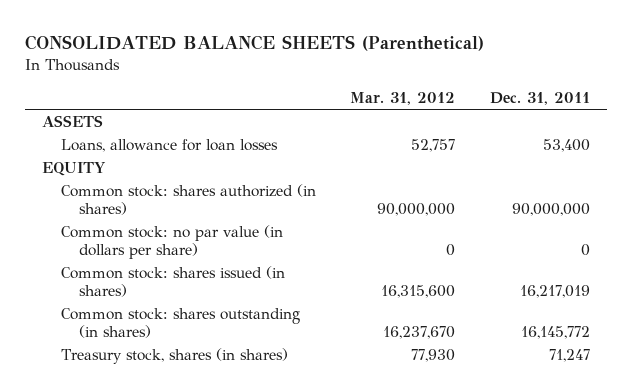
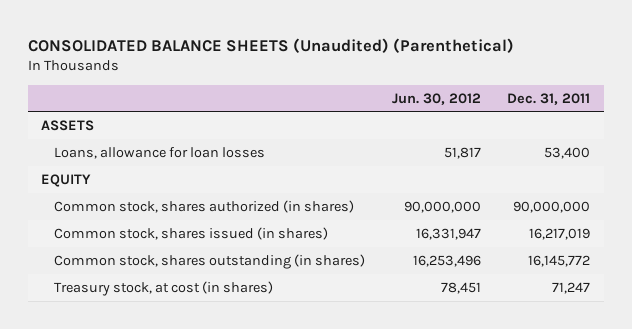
- CONSOLIDATED BALANCE SHEETS (Parenthetical)
+ CONSOLIDATED BALANCE SHEETS (Unaudited) (Parenthetical)
- | Mar. 31, 2012 | Dec. 31, 2011
+ | Jun. 30, 2012 | Dec. 31, 2011
- Common stock: shares authorized (in shares) | 90,000,000 | 90,000,000
- Common stock: no par value (in dollars per share) | 0 | 0
- Common stock: shares issued (in shares) | 16,315,600 | 16,217,019
- Common stock: shares outstanding (in shares) | 16,237,670 | 16,145,772
- Treasury stock, shares (in shares) | 77,930 | 71,247
+ Common stock, shares authorized (in shares) | 90,000,000 | 90,000,000
+ Common stock, shares issued (in shares) | 16,331,947 | 16,217,019
+ Common stock, shares outstanding (in shares) | 16,253,496 | 16,145,772
+ Treasury stock, at cost (in shares) | 78,451 | 71,247

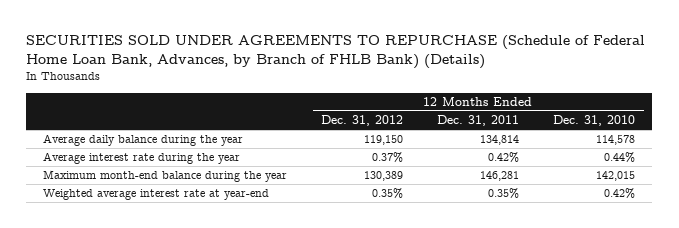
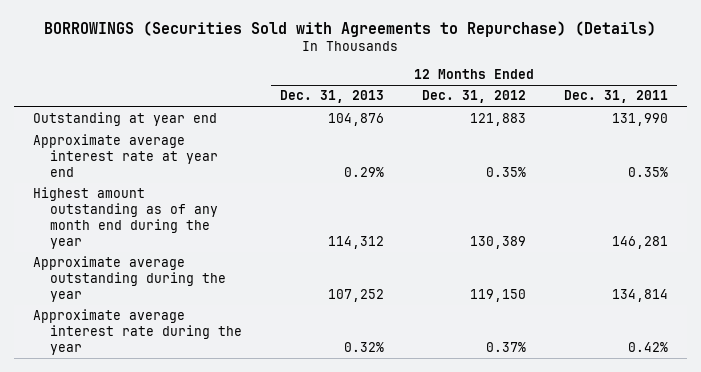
- SECURITIES SOLD UNDER AGREEMENTS TO REPURCHASE (Schedule of Federal Home Loan Bank, Advances, by Branch of FHLB Bank) (Details)
+ BORROWINGS (Securities Sold with Agreements to Repurchase) (Details)
- | 12 Months Ended Dec. 31, 2012 | 12 Months Ended Dec. 31, 2011 | 12 Months Ended Dec. 31, 2010
+ | 12 Months Ended Dec. 31, 2013 | 12 Months Ended Dec. 31, 2012 | 12 Months Ended Dec. 31, 2011
- Average daily balance during the year | 119,150 | 134,814 | 114,578
- Average interest rate during the year | 0.37% | 0.42% | 0.44%
- Maximum month-end balance during the year | 130,389 | 146,281 | 142,015
- Weighted average interest rate at year-end | 0.35% | 0.35% | 0.42%
+ Outstanding at year end | 104,876 | 121,883 | 131,990
+ Approximate average interest rate at year end | 0.29% | 0.35% | 0.35%
+ Highest amount outstanding as of any month end during the year | 114,312 | 130,389 | 146,281
+ Approximate average outstanding during the year | 107,252 | 119,150 | 134,814
+ Approximate average interest rate during the year | 0.32% | 0.37% | 0.42%

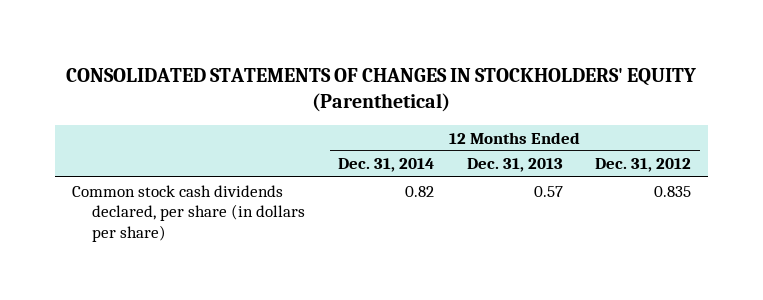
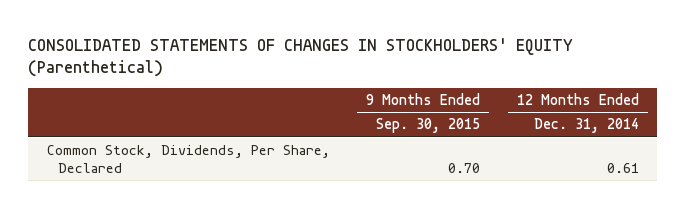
- | 12 Months Ended Dec. 31, 2014 | 12 Months Ended Dec. 31, 2013 | 12 Months Ended Dec. 31, 2012
+ | 9 Months Ended Sep. 30, 2015 | 12 Months Ended Dec. 31, 2014
- Common stock cash dividends declared, per share (in dollars per share) | 0.82 | 0.57 | 0.835
+ Common Stock, Dividends, Per Share, Declared | 0.70 | 0.61

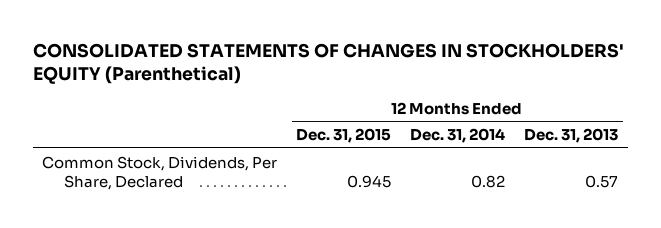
- | 9 Months Ended Sep. 30, 2015 | 12 Months Ended Dec. 31, 2014
+ | 12 Months Ended Dec. 31, 2015 | 12 Months Ended Dec. 31, 2014 | 12 Months Ended Dec. 31, 2013
- Common Stock, Dividends, Per Share, Declared | 0.70 | 0.61
+ Common Stock, Dividends, Per Share, Declared | 0.945 | 0.82 | 0.57

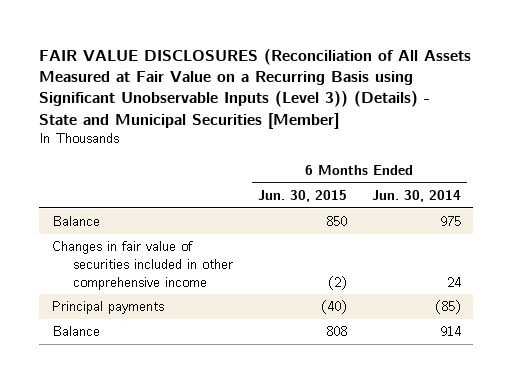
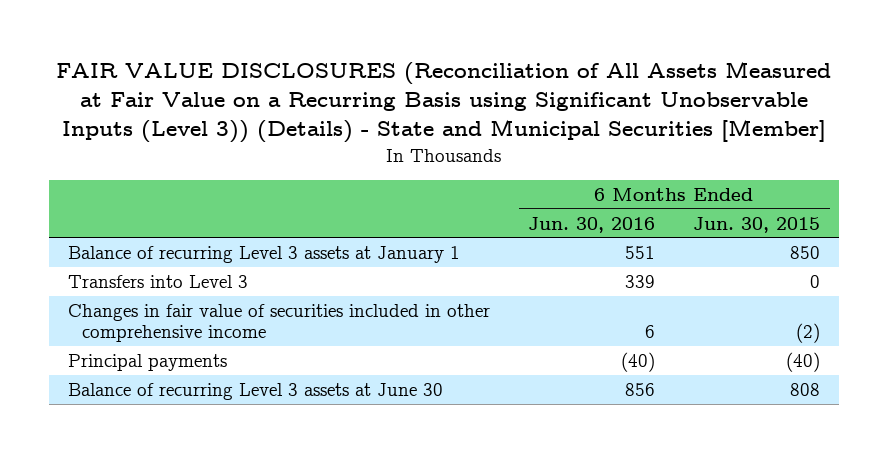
- | 6 Months Ended Jun. 30, 2015 | 6 Months Ended Jun. 30, 2014
+ | 6 Months Ended Jun. 30, 2016 | 6 Months Ended Jun. 30, 2015
- Balance | 850 | 975
+ Balance of recurring Level 3 assets at January 1 | 551 | 850
+ Transfers into Level 3 | 339 | 0
- Balance | 808 | 914
+ Balance of recurring Level 3 assets at June 30 | 856 | 808

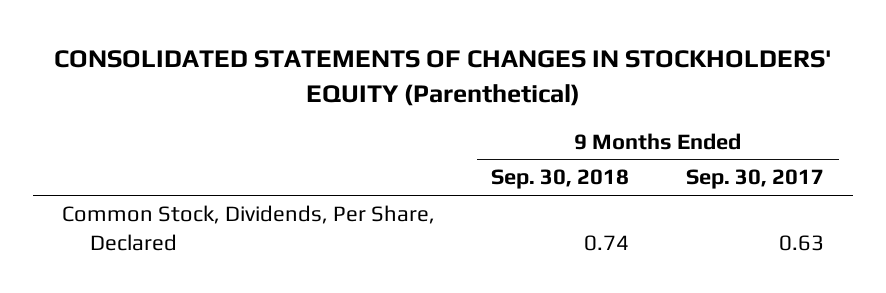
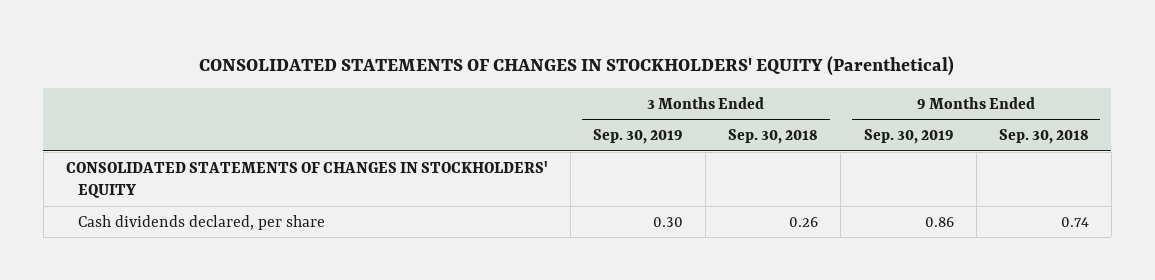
- | 9 Months Ended Sep. 30, 2018 | 9 Months Ended Sep. 30, 2017
+ | 3 Months Ended Sep. 30, 2019 | 3 Months Ended Sep. 30, 2018 | 9 Months Ended Sep. 30, 2019 | 9 Months Ended Sep. 30, 2018
- Common Stock, Dividends, Per Share, Declared | 0.74 | 0.63
+ CONSOLIDATED STATEMENTS OF CHANGES IN STOCKHOLDERS' EQUITY
+ Cash dividends declared, per share | 0.30 | 0.26 | 0.86 | 0.74

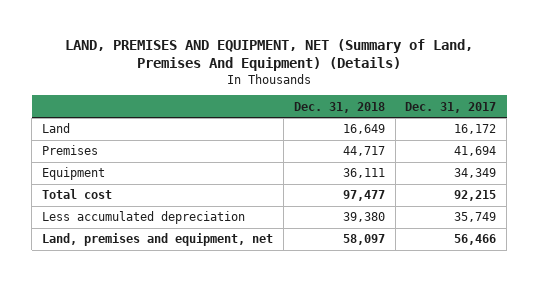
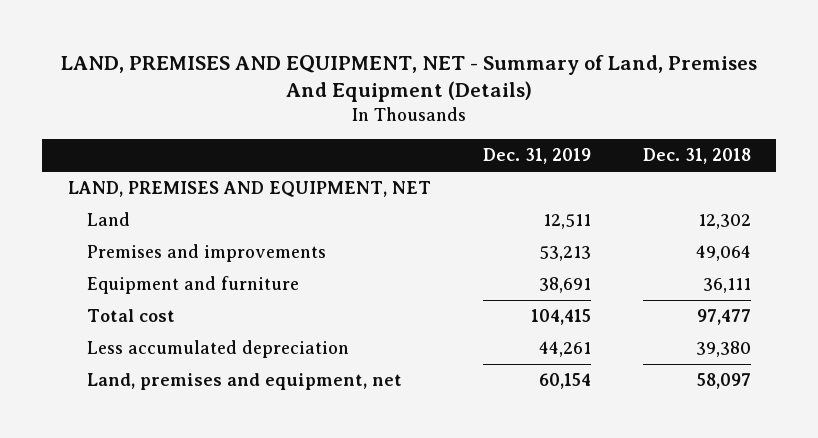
- LAND, PREMISES AND EQUIPMENT, NET (Summary of Land, Premises And Equipment) (Details)
+ LAND, PREMISES AND EQUIPMENT, NET - Summary of Land, Premises And Equipment (Details)
- | Dec. 31, 2018 | Dec. 31, 2017
+ | Dec. 31, 2019 | Dec. 31, 2018
- Land | 16,649 | 16,172
- Premises | 44,717 | 41,694
- Equipment | 36,111 | 34,349
+ LAND, PREMISES AND EQUIPMENT, NET
+ Land | 12,511 | 12,302
+ Premises and improvements | 53,213 | 49,064
+ Equipment and furniture | 38,691 | 36,111

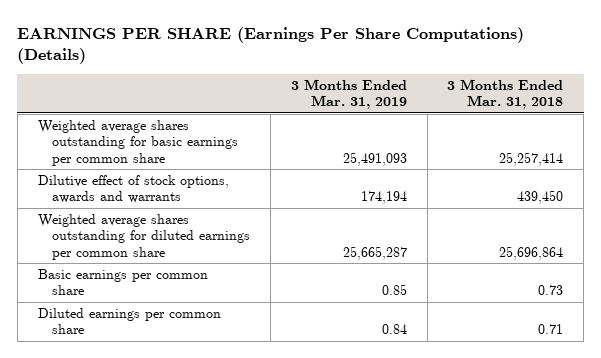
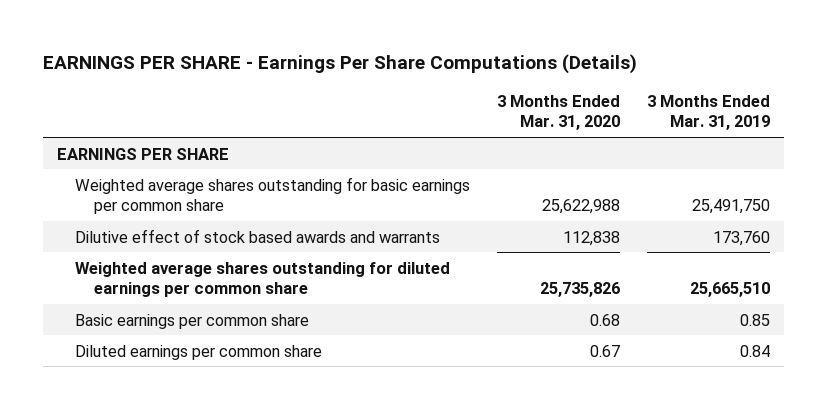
- EARNINGS PER SHARE (Earnings Per Share Computations) (Details)
+ EARNINGS PER SHARE - Earnings Per Share Computations (Details)
- | 3 Months Ended Mar. 31, 2019 | 3 Months Ended Mar. 31, 2018
+ | 3 Months Ended Mar. 31, 2020 | 3 Months Ended Mar. 31, 2019
- Weighted average shares outstanding for basic earnings per common share | 25,491,093 | 25,257,414
- Dilutive effect of stock options, awards and warrants | 174,194 | 439,450
- Weighted average shares outstanding for diluted earnings per common share | 25,665,287 | 25,696,864
+ EARNINGS PER SHARE
+ Weighted average shares outstanding for basic earnings per common share | 25,622,988 | 25,491,750
+ Dilutive effect of stock based awards and warrants | 112,838 | 173,760
+ Weighted average shares outstanding for diluted earnings per common share | 25,735,826 | 25,665,510

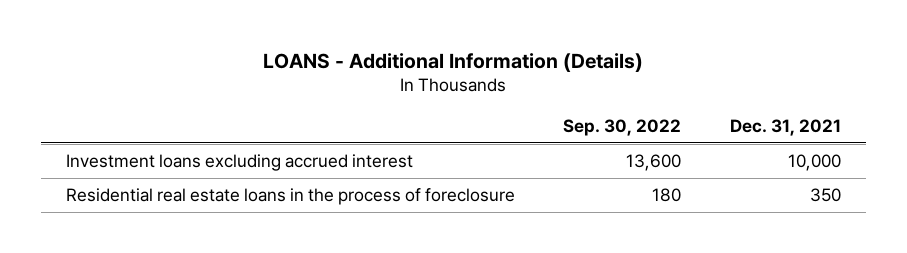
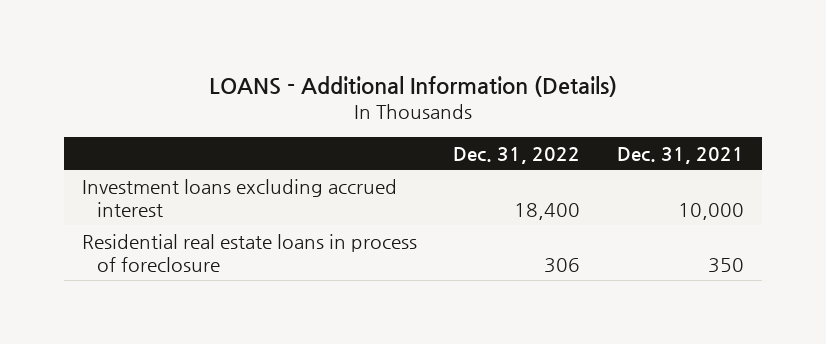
- | Sep. 30, 2022 | Dec. 31, 2021
+ | Dec. 31, 2022 | Dec. 31, 2021
- Residential real estate loans in the process of foreclosure | 180 | 350
+ Residential real estate loans in process of foreclosure | 306 | 350

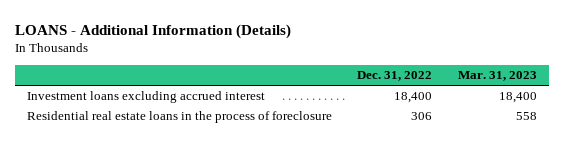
- | Dec. 31, 2022 | Dec. 31, 2021
+ | Dec. 31, 2022 | Mar. 31, 2023
- Residential real estate loans in process of foreclosure | 306 | 350
+ Residential real estate loans in the process of foreclosure | 306 | 558

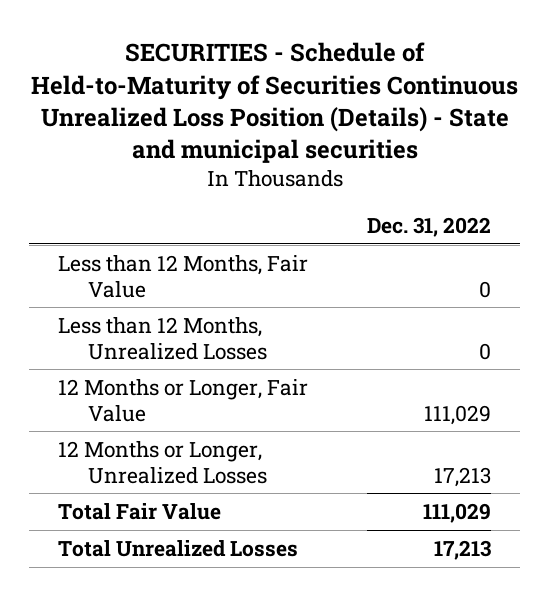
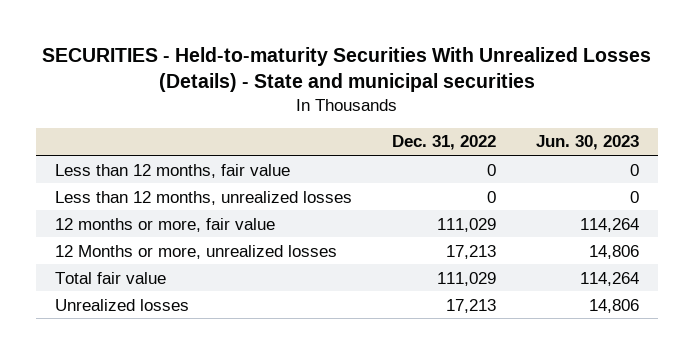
- SECURITIES - Schedule of Held-to-Maturity of Securities Continuous Unrealized Loss Position (Details) - State and municipal securities
+ SECURITIES - Held-to-maturity Securities With Unrealized Losses (Details) - State and municipal securities
- | Dec. 31, 2022
+ | Dec. 31, 2022 | Jun. 30, 2023
- Less than 12 Months, Fair Value | 0
- Less than 12 Months, Unrealized Losses | 0
- 12 Months or Longer, Fair Value | 111,029
- 12 Months or Longer, Unrealized Losses | 17,213
- Total Fair Value | 111,029
- Total Unrealized Losses | 17,213
+ Less than 12 months, fair value | 0 | 0
+ Less than 12 months, unrealized losses | 0 | 0
+ 12 months or more, fair value | 111,029 | 114,264
+ 12 Months or more, unrealized losses | 17,213 | 14,806
+ Total fair value | 111,029 | 114,264
+ Unrealized losses | 17,213 | 14,806

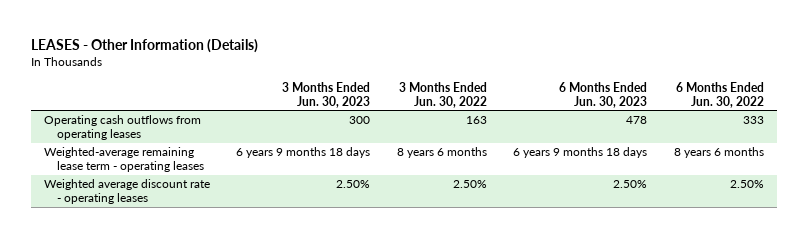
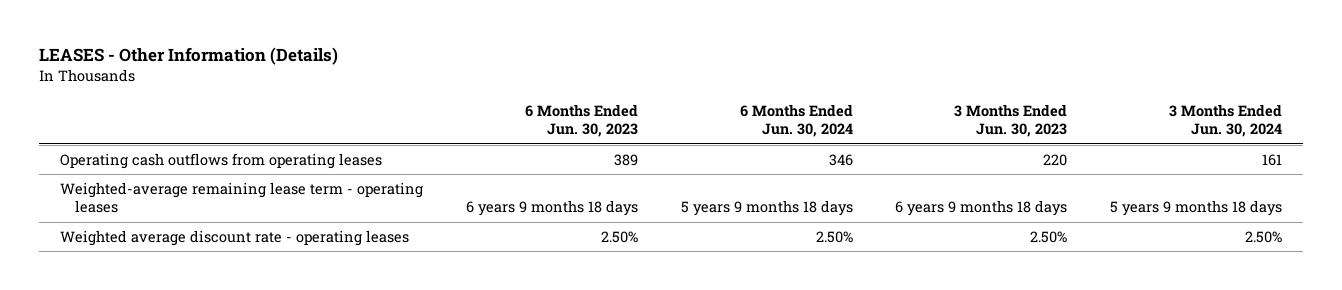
- | 3 Months Ended Jun. 30, 2023 | 3 Months Ended Jun. 30, 2022 | 6 Months Ended Jun. 30, 2023 | 6 Months Ended Jun. 30, 2022
+ | 6 Months Ended Jun. 30, 2023 | 6 Months Ended Jun. 30, 2024 | 3 Months Ended Jun. 30, 2023 | 3 Months Ended Jun. 30, 2024
- Operating cash outflows from operating leases | 300 | 163 | 478 | 333
+ Operating cash outflows from operating leases | 389 | 346 | 220 | 161

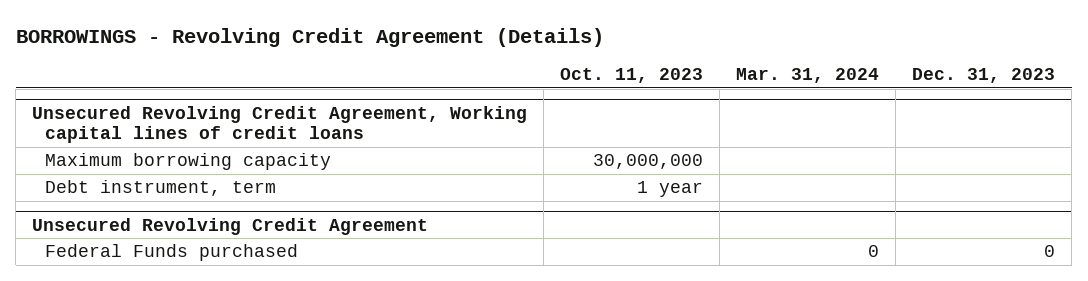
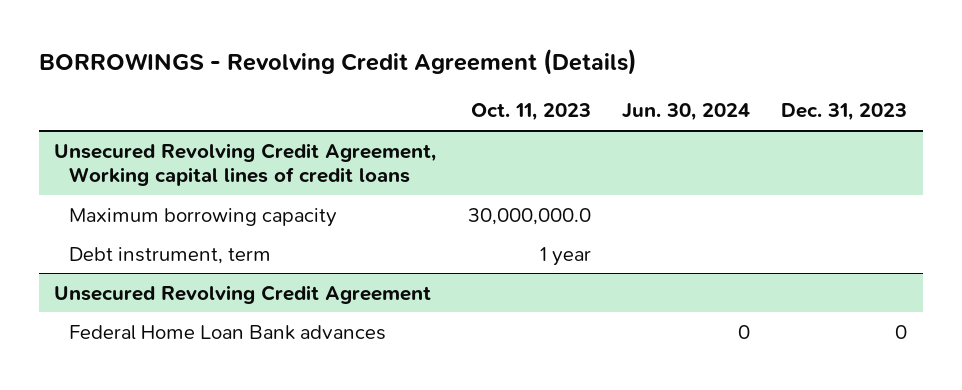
- | Oct. 11, 2023 | Mar. 31, 2024 | Dec. 31, 2023
+ | Oct. 11, 2023 | Jun. 30, 2024 | Dec. 31, 2023
@ Unsecured Revolving Credit Agreement, Working capital lines of credit loans
- Maximum borrowing capacity | 30,000,000 | |
+ Maximum borrowing capacity | 30,000,000.0 | |
@ Unsecured Revolving Credit Agreement
- Federal Funds purchased | | 0 | 0
+ Federal Home Loan Bank advances | | 0 | 0

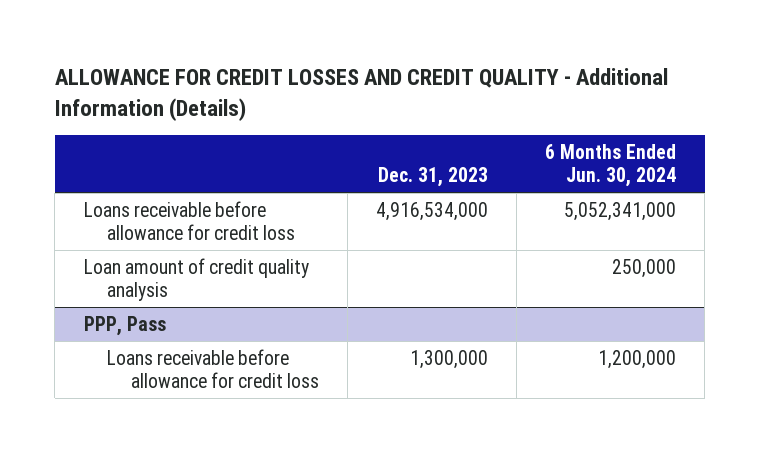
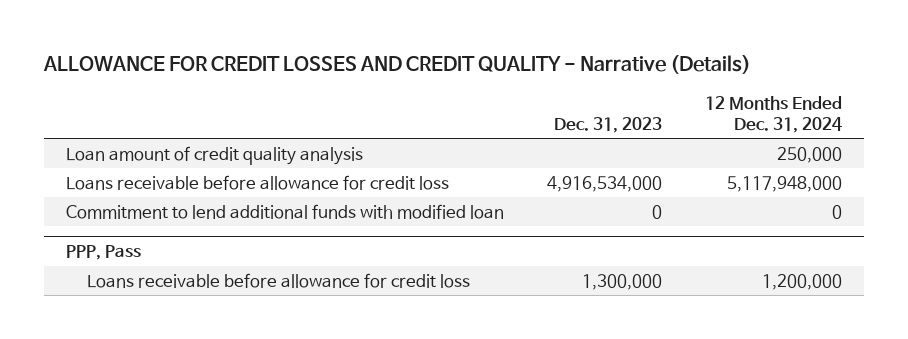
- ALLOWANCE FOR CREDIT LOSSES AND CREDIT QUALITY - Additional Information (Details)
+ ALLOWANCE FOR CREDIT LOSSES AND CREDIT QUALITY - Narrative (Details)
- | Dec. 31, 2023 | 6 Months Ended Jun. 30, 2024
+ | Dec. 31, 2023 | 12 Months Ended Dec. 31, 2024
moved down: Loans receivable before allowance for credit loss | 4,916,534,000 | 5,117,948,000
+ Commitment to lend additional funds with modified loan | 0 | 0

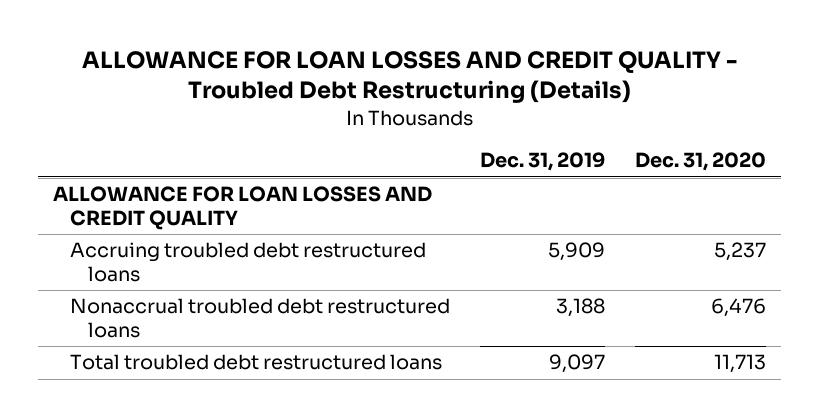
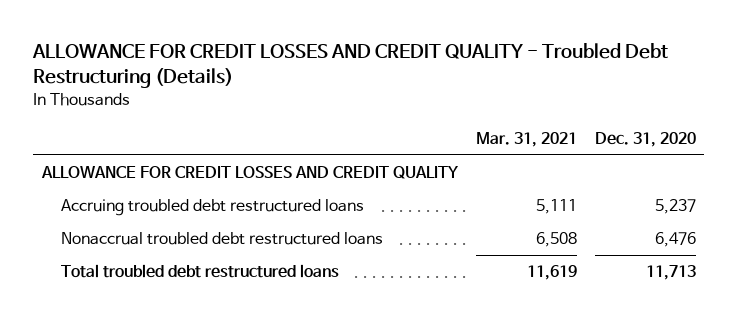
- ALLOWANCE FOR LOAN LOSSES AND CREDIT QUALITY - Troubled Debt Restructuring (Details)
+ ALLOWANCE FOR CREDIT LOSSES AND CREDIT QUALITY - Troubled Debt Restructuring (Details)
- | Dec. 31, 2019 | Dec. 31, 2020
+ | Mar. 31, 2021 | Dec. 31, 2020
- ALLOWANCE FOR LOAN LOSSES AND CREDIT QUALITY
+ ALLOWANCE FOR CREDIT LOSSES AND CREDIT QUALITY

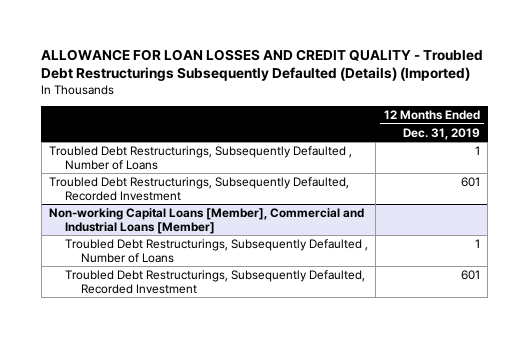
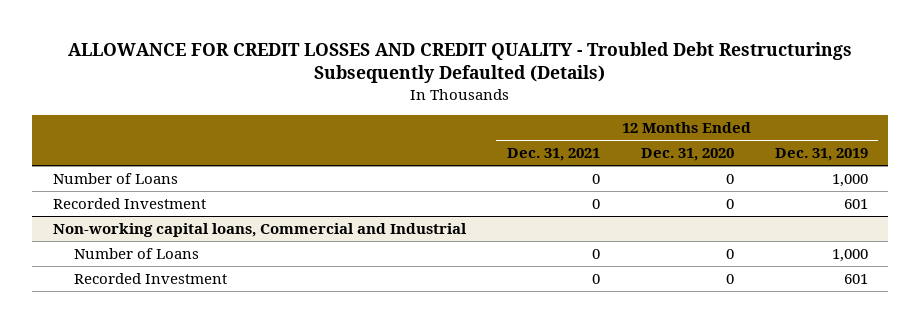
- ALLOWANCE FOR LOAN LOSSES AND CREDIT QUALITY - Troubled Debt Restructurings Subsequently Defaulted (Details) (Imported)
+ ALLOWANCE FOR CREDIT LOSSES AND CREDIT QUALITY - Troubled Debt Restructurings Subsequently Defaulted (Details)
- | 12 Months Ended Dec. 31, 2019
+ | 12 Months Ended Dec. 31, 2021 | 12 Months Ended Dec. 31, 2020 | 12 Months Ended Dec. 31, 2019
- Troubled Debt Restructurings, Subsequently Defaulted , Number of Loans | 1
- Troubled Debt Restructurings, Subsequently Defaulted, Recorded Investment | 601
- Non-working Capital Loans [Member], Commercial and Industrial Loans [Member]
- Troubled Debt Restructurings, Subsequently Defaulted , Number of Loans | 1
- Troubled Debt Restructurings, Subsequently Defaulted, Recorded Investment | 601
+ Number of Loans | 0 | 0 | 1,000
+ Recorded Investment | 0 | 0 | 601
+ Non-working capital loans, Commercial and Industrial
+ Number of Loans | 0 | 0 | 1,000
+ Recorded Investment | 0 | 0 | 601

